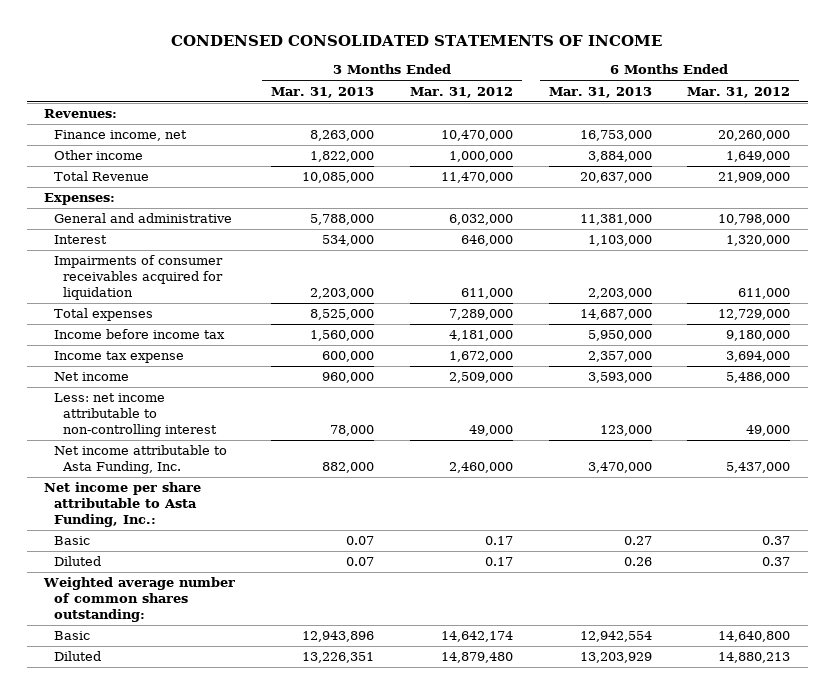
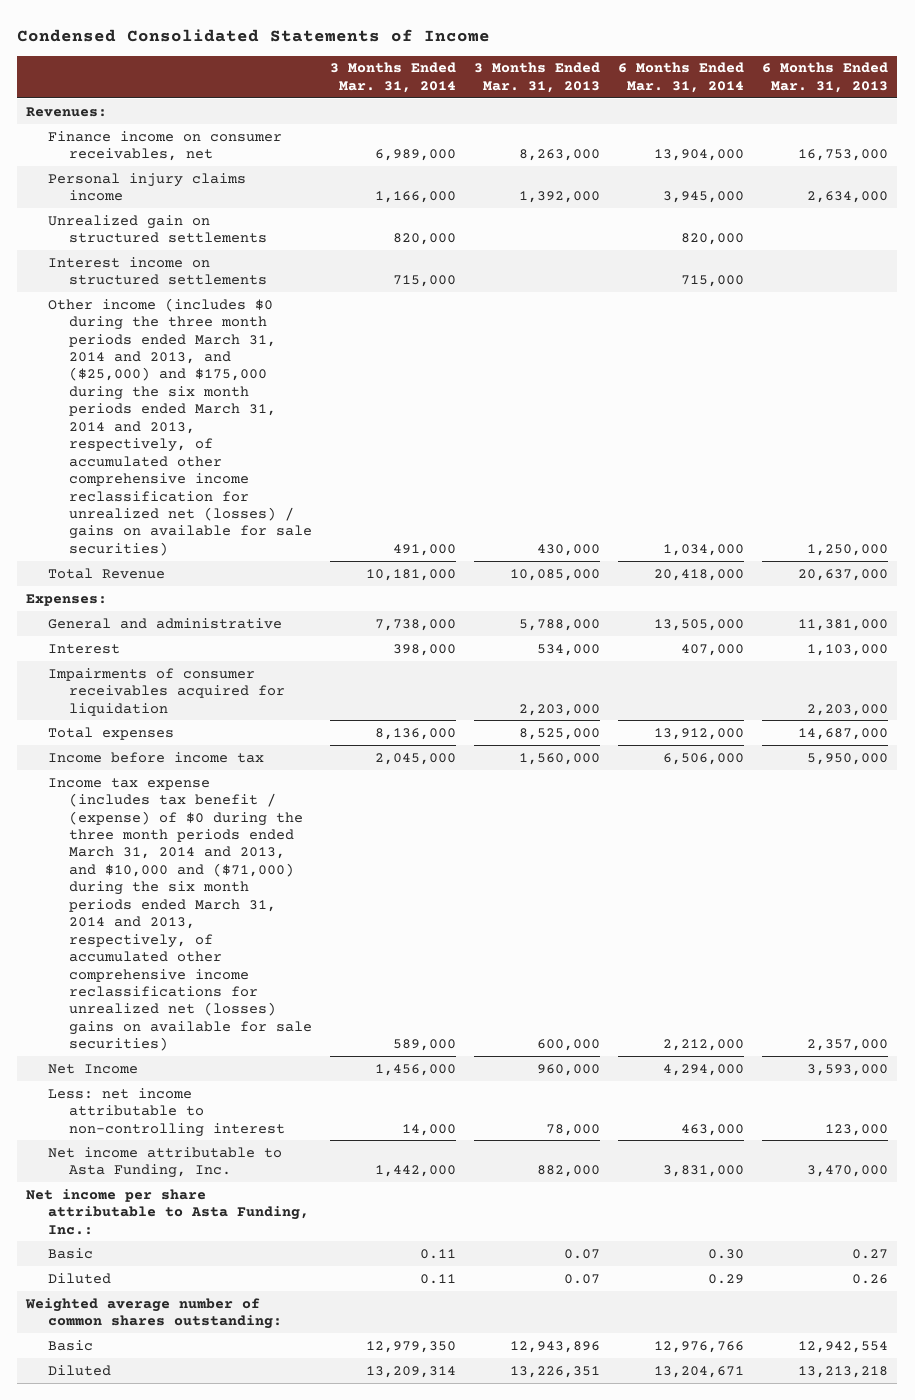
- CONDENSED CONSOLIDATED STATEMENTS OF INCOME
+ Condensed Consolidated Statements of Income
- | 3 Months Ended Mar. 31, 2013 | 3 Months Ended Mar. 31, 2012 | 6 Months Ended Mar. 31, 2013 | 6 Months Ended Mar. 31, 2012
+ | 3 Months Ended Mar. 31, 2014 | 3 Months Ended Mar. 31, 2013 | 6 Months Ended Mar. 31, 2014 | 6 Months Ended Mar. 31, 2013
- Finance income, net | 8,263,000 | 10,470,000 | 16,753,000 | 20,260,000
- Other income | 1,822,000 | 1,000,000 | 3,884,000 | 1,649,000
+ Finance income on consumer receivables, net | 6,989,000 | 8,263,000 | 13,904,000 | 16,753,000
+ Personal injury claims income | 1,166,000 | 1,392,000 | 3,945,000 | 2,634,000
+ Unrealized gain on structured settlements | 820,000 | | 820,000 |
+ Interest income on structured settlements | 715,000 | | 715,000 |
+ Other income (includes $0 during the three month periods ended March 31, 2014 and 2013, and ($25,000) and $175,000 during the six month periods ended March 31, 2014 and 2013, respectively, of accumulated other comprehensive income reclassification for unrealized net (losses) / gains on available for sale securities) | 491,000 | 430,000 | 1,034,000 | 1,250,000
- Income tax expense | 600,000 | 1,672,000 | 2,357,000 | 3,694,000
- Net income | 960,000 | 2,509,000 | 3,593,000 | 5,486,000
+ Income tax expense (includes tax benefit / (expense) of $0 during the three month periods ended March 31, 2014 and 2013, and $10,000 and ($71,000) during the six month periods ended March 31, 2014 and 2013, respectively, of accumulated other comprehensive income reclassifications for unrealized net (losses) gains on available for sale securities) | 589,000 | 600,000 | 2,212,000 | 2,357,000
+ Net Income | 1,456,000 | 960,000 | 4,294,000 | 3,593,000
- Diluted | 13,226,351 | 14,879,480 | 13,203,929 | 14,880,213
+ Diluted | 13,209,314 | 13,226,351 | 13,204,671 | 13,213,218

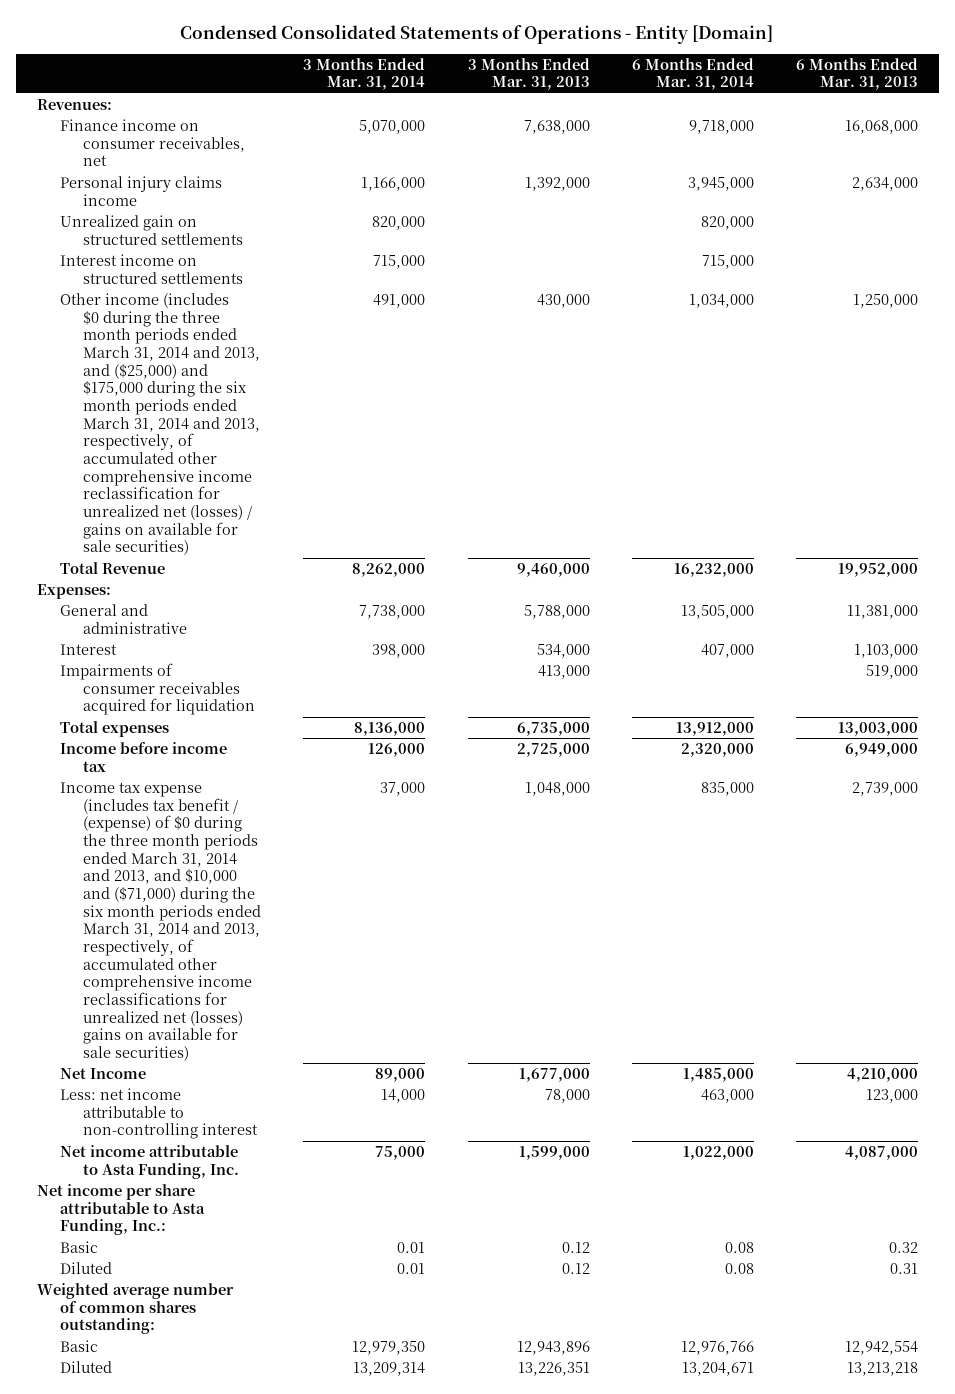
- Condensed Consolidated Statements of Income
+ Condensed Consolidated Statements of Operations - Entity [Domain]
- Finance income on consumer receivables, net | 6,989,000 | 8,263,000 | 13,904,000 | 16,753,000
+ Finance income on consumer receivables, net | 5,070,000 | 7,638,000 | 9,718,000 | 16,068,000
- Total Revenue | 10,181,000 | 10,085,000 | 20,418,000 | 20,637,000
+ Total Revenue | 8,262,000 | 9,460,000 | 16,232,000 | 19,952,000
- Impairments of consumer receivables acquired for liquidation | | 2,203,000 | | 2,203,000
- Total expenses | 8,136,000 | 8,525,000 | 13,912,000 | 14,687,000
- Income before income tax | 2,045,000 | 1,560,000 | 6,506,000 | 5,950,000
- Income tax expense (includes tax benefit / (expense) of $0 during the three month periods ended March 31, 2014 and 2013, and $10,000 and ($71,000) during the six month periods ended March 31, 2014 and 2013, respectively, of accumulated other comprehensive income reclassifications for unrealized net (losses) gains on available for sale securities) | 589,000 | 600,000 | 2,212,000 | 2,357,000
- Net Income | 1,456,000 | 960,000 | 4,294,000 | 3,593,000
+ Impairments of consumer receivables acquired for liquidation | | 413,000 | | 519,000
+ Total expenses | 8,136,000 | 6,735,000 | 13,912,000 | 13,003,000
+ Income before income tax | 126,000 | 2,725,000 | 2,320,000 | 6,949,000
+ Income tax expense (includes tax benefit / (expense) of $0 during the three month periods ended March 31, 2014 and 2013, and $10,000 and ($71,000) during the six month periods ended March 31, 2014 and 2013, respectively, of accumulated other comprehensive income reclassifications for unrealized net (losses) gains on available for sale securities) | 37,000 | 1,048,000 | 835,000 | 2,739,000
+ Net Income | 89,000 | 1,677,000 | 1,485,000 | 4,210,000
- Net income attributable to Asta Funding, Inc. | 1,442,000 | 882,000 | 3,831,000 | 3,470,000
+ Net income attributable to Asta Funding, Inc. | 75,000 | 1,599,000 | 1,022,000 | 4,087,000
- Basic | 0.11 | 0.07 | 0.30 | 0.27
- Diluted | 0.11 | 0.07 | 0.29 | 0.26
+ Basic | 0.01 | 0.12 | 0.08 | 0.32
+ Diluted | 0.01 | 0.12 | 0.08 | 0.31

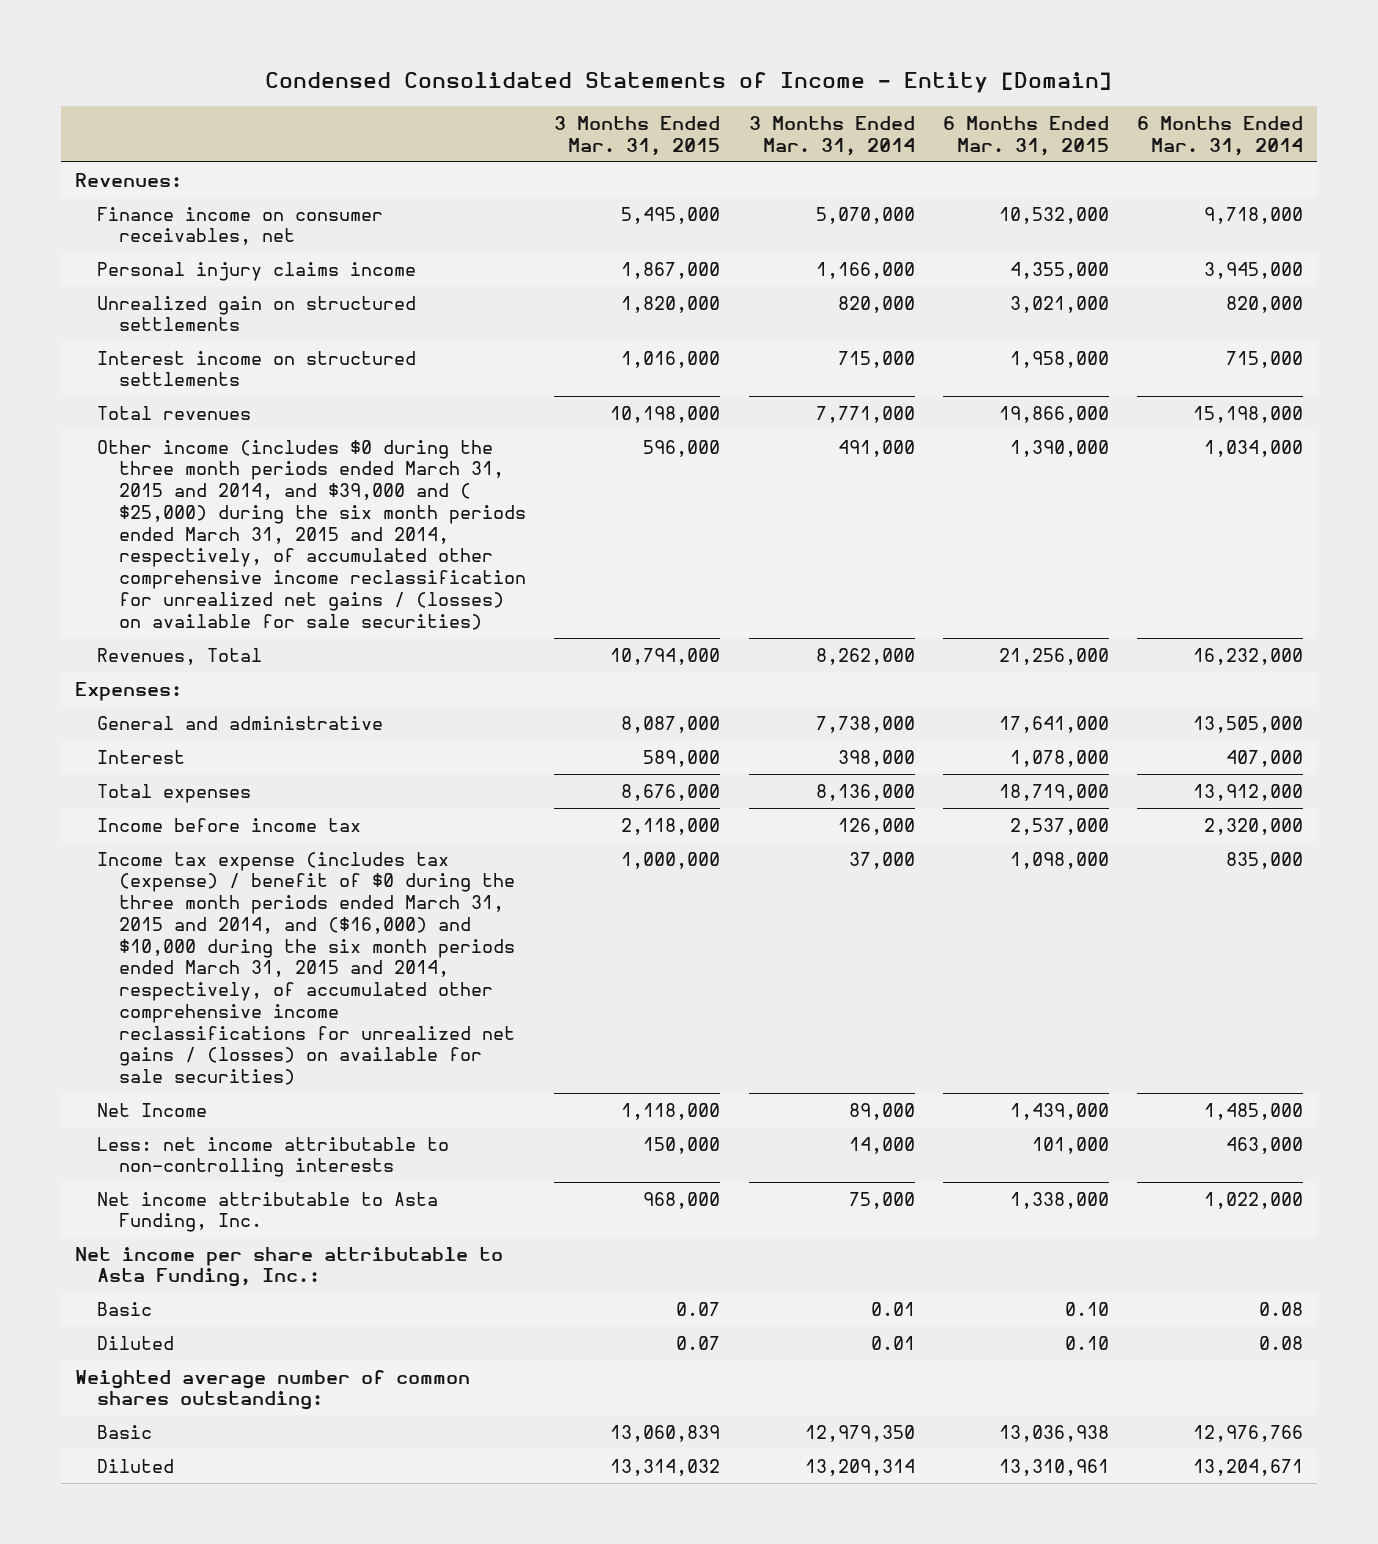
- Condensed Consolidated Statements of Operations - Entity [Domain]
+ Condensed Consolidated Statements of Income - Entity [Domain]
- | 3 Months Ended Mar. 31, 2014 | 3 Months Ended Mar. 31, 2013 | 6 Months Ended Mar. 31, 2014 | 6 Months Ended Mar. 31, 2013
+ | 3 Months Ended Mar. 31, 2015 | 3 Months Ended Mar. 31, 2014 | 6 Months Ended Mar. 31, 2015 | 6 Months Ended Mar. 31, 2014
- Other income (includes $0 during the three month periods ended March 31, 2014 and 2013, and ($25,000) and $175,000 during the six month periods ended March 31, 2014 and 2013, respectively, of accumulated other comprehensive income reclassification for unrealized net (losses) / gains on available for sale securities) | 491,000 | 430,000 | 1,034,000 | 1,250,000
- Total Revenue | 8,262,000 | 9,460,000 | 16,232,000 | 19,952,000
+ Total revenues | 10,198,000 | 7,771,000 | 19,866,000 | 15,198,000
+ Other income (includes $0 during the three month periods ended March 31, 2015 and 2014, and $39,000 and ( $25,000) during the six month periods ended March 31, 2015 and 2014, respectively, of accumulated other comprehensive income reclassification for unrealized net gains / (losses) on available for sale securities) | 596,000 | 491,000 | 1,390,000 | 1,034,000
+ Revenues, Total | 10,794,000 | 8,262,000 | 21,256,000 | 16,232,000
- Impairments of consumer receivables acquired for liquidation | | 413,000 | | 519,000
- Income tax expense (includes tax benefit / (expense) of $0 during the three month periods ended March 31, 2014 and 2013, and $10,000 and ($71,000) during the six month periods ended March 31, 2014 and 2013, respectively, of accumulated other comprehensive income reclassifications for unrealized net (losses) gains on available for sale securities) | 37,000 | 1,048,000 | 835,000 | 2,739,000
+ Income tax expense (includes tax (expense) / benefit of $0 during the three month periods ended March 31, 2015 and 2014, and ($16,000) and $10,000 during the six month periods ended March 31, 2015 and 2014, respectively, of accumulated other comprehensive income reclassifications for unrealized net gains / (losses) on available for sale securities) | 1,000,000 | 37,000 | 1,098,000 | 835,000
- Less: net income attributable to non-controlling interest | 14,000 | 78,000 | 463,000 | 123,000
+ Less: net income attributable to non-controlling interests | 150,000 | 14,000 | 101,000 | 463,000

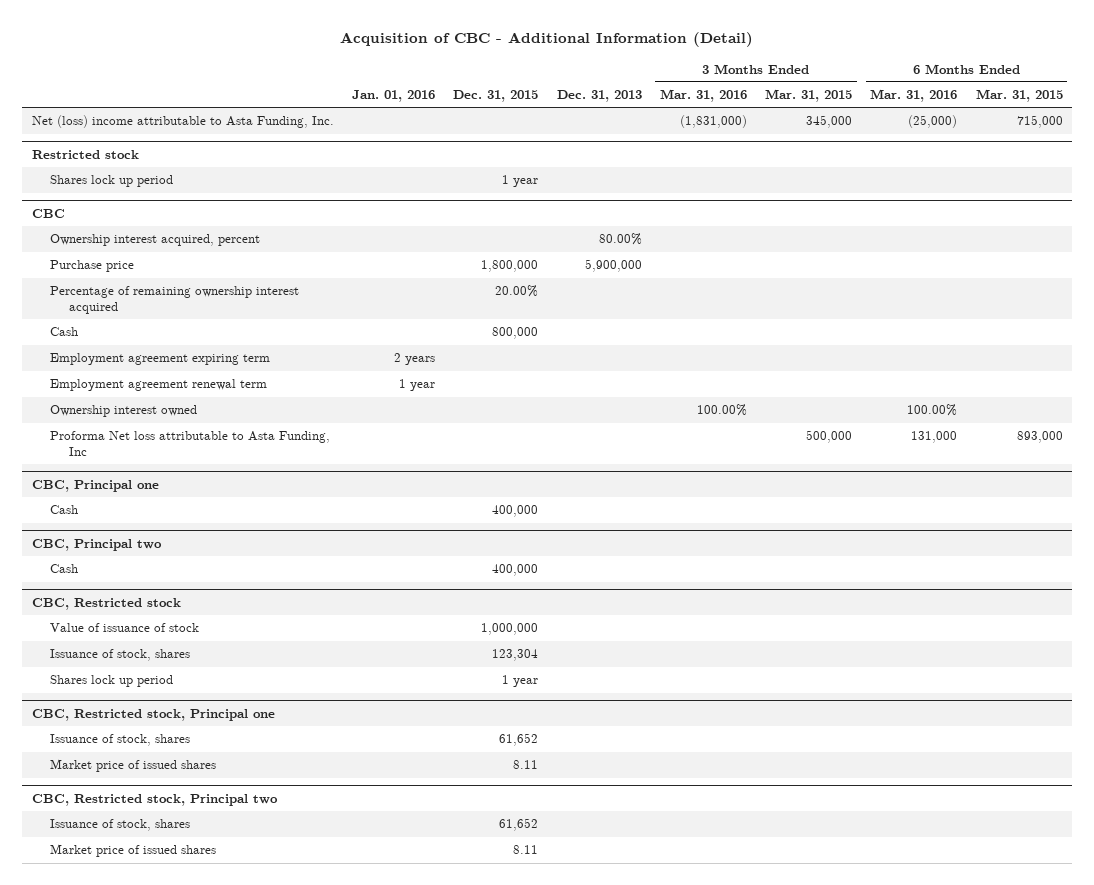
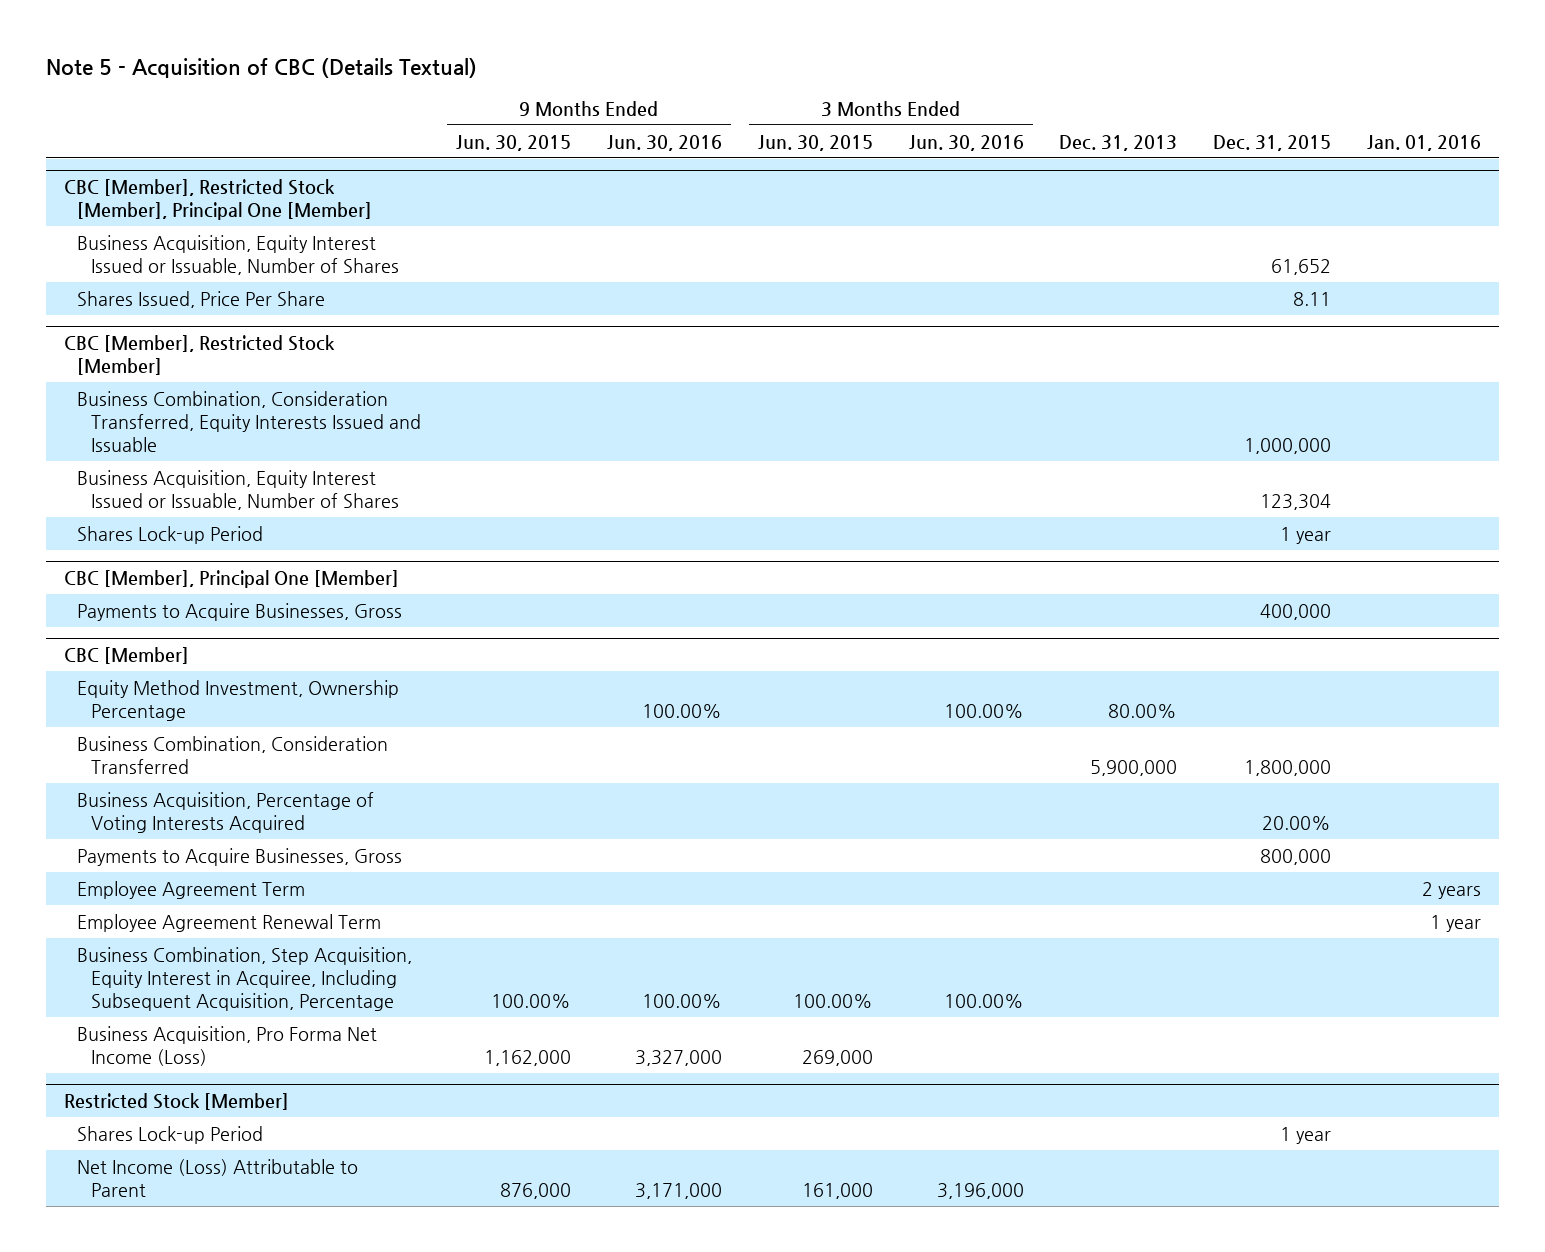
- Acquisition of CBC - Additional Information (Detail)
+ Note 5 - Acquisition of CBC (Details Textual)
- | Jan. 01, 2016 | Dec. 31, 2015 | Dec. 31, 2013 | 3 Months Ended Mar. 31, 2016 | 3 Months Ended Mar. 31, 2015 | 6 Months Ended Mar. 31, 2016 | 6 Months Ended Mar. 31, 2015
+ | 9 Months Ended Jun. 30, 2015 | 9 Months Ended Jun. 30, 2016 | 3 Months Ended Jun. 30, 2015 | 3 Months Ended Jun. 30, 2016 | Dec. 31, 2013 | Dec. 31, 2015 | Jan. 01, 2016
- Net (loss) income attributable to Asta Funding, Inc. | | | | (1,831,000) | 345,000 | (25,000) | 715,000
- Restricted stock
- Shares lock up period | | 1 year | | | | |
- CBC
- Ownership interest acquired, percent | | | 80.00% | | | |
- Purchase price | | 1,800,000 | 5,900,000 | | | |
- Percentage of remaining ownership interest acquired | | 20.00% | | | | |
- Cash | | 800,000 | | | | |
- Employment agreement expiring term | 2 years | | | | | |
- Employment agreement renewal term | 1 year | | | | | |
- Ownership interest owned | | | | 100.00% | | 100.00% |
- Proforma Net loss attributable to Asta Funding, Inc | | | | | 500,000 | 131,000 | 893,000
- CBC, Principal one
- Cash | | 400,000 | | | | |
- CBC, Principal two
- Cash | | 400,000 | | | | |
- CBC, Restricted stock
- Value of issuance of stock | | 1,000,000 | | | | |
- Issuance of stock, shares | | 123,304 | | | | |
- Shares lock up period | | 1 year | | | | |
- CBC, Restricted stock, Principal one
- Issuance of stock, shares | | 61,652 | | | | |
- Market price of issued shares | | 8.11 | | | | |
- CBC, Restricted stock, Principal two
- Issuance of stock, shares | | 61,652 | | | | |
- Market price of issued shares | | 8.11 | | | | |
+ CBC [Member], Restricted Stock [Member], Principal One [Member]
+ Business Acquisition, Equity Interest Issued or Issuable, Number of Shares | | | | | | 61,652 |
+ Shares Issued, Price Per Share | | | | | | 8.11 |
+ CBC [Member], Restricted Stock [Member]
+ Business Combination, Consideration Transferred, Equity Interests Issued and Issuable | | | | | | 1,000,000 |
+ Business Acquisition, Equity Interest Issued or Issuable, Number of Shares | | | | | | 123,304 |
+ Shares Lock-up Period | | | | | | 1 year |
+ CBC [Member], Principal One [Member]
+ Payments to Acquire Businesses, Gross | | | | | | 400,000 |
+ CBC [Member]
+ Equity Method Investment, Ownership Percentage | | 100.00% | | 100.00% | 80.00% | |
+ Business Combination, Consideration Transferred | | | | | 5,900,000 | 1,800,000 |
+ Business Acquisition, Percentage of Voting Interests Acquired | | | | | | 20.00% |
+ Payments to Acquire Businesses, Gross | | | | | | 800,000 |
+ Employee Agreement Term | | | | | | | 2 years
+ Employee Agreement Renewal Term | | | | | | | 1 year
+ Business Combination, Step Acquisition, Equity Interest in Acquiree, Including Subsequent Acquisition, Percentage | 100.00% | 100.00% | 100.00% | 100.00% | | |
+ Business Acquisition, Pro Forma Net Income (Loss) | 1,162,000 | 3,327,000 | 269,000 | | | |
+ Restricted Stock [Member]
+ Shares Lock-up Period | | | | | | 1 year |
+ Net Income (Loss) Attributable to Parent | 876,000 | 3,171,000 | 161,000 | 3,196,000 | | |

